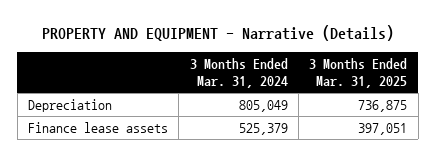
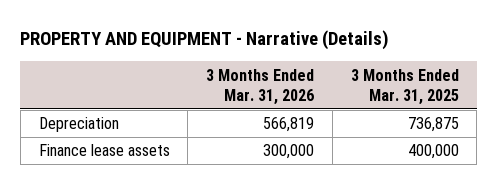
- | 3 Months Ended Mar. 31, 2024 | 3 Months Ended Mar. 31, 2025
+ | 3 Months Ended Mar. 31, 2026 | 3 Months Ended Mar. 31, 2025
- Finance lease assets | 525,379 | 397,051
+ Finance lease assets | 300,000 | 400,000

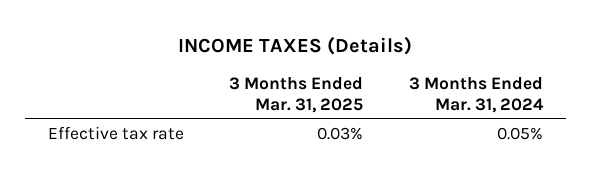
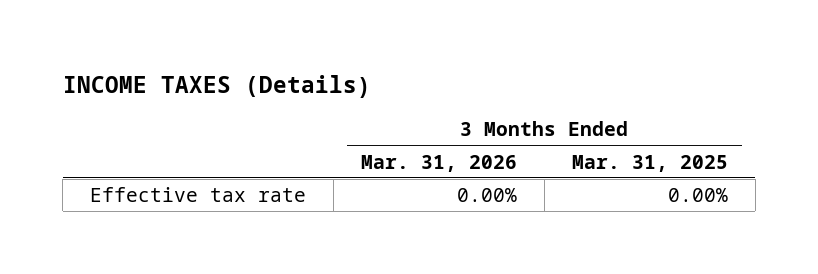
- | 3 Months Ended Mar. 31, 2025 | 3 Months Ended Mar. 31, 2024
+ | 3 Months Ended Mar. 31, 2026 | 3 Months Ended Mar. 31, 2025
- Effective tax rate | 0.03% | 0.05%
+ Effective tax rate | 0.00% | 0.00%

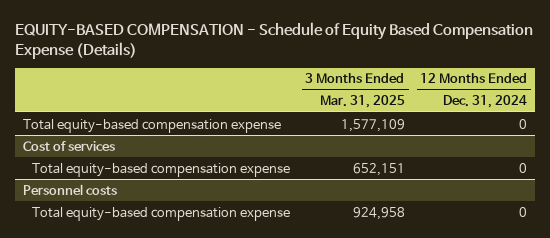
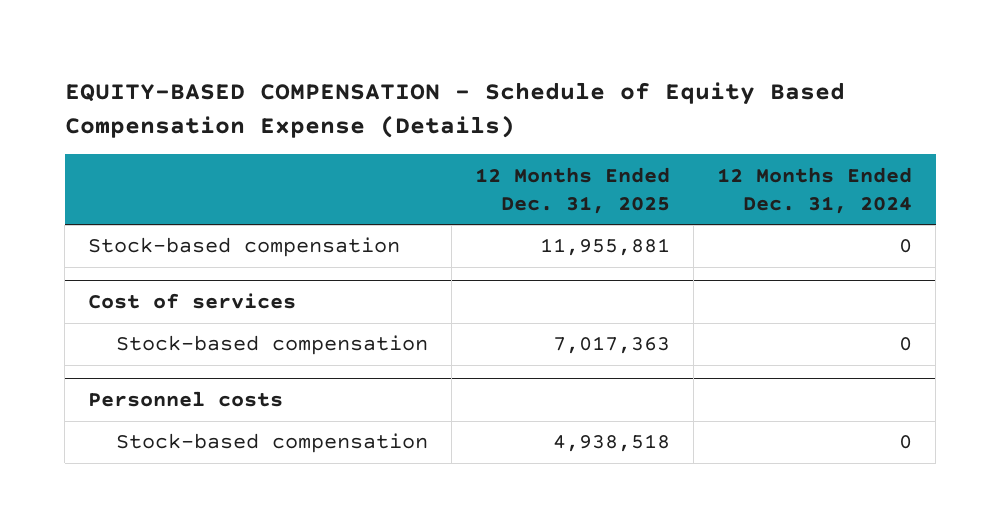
- | 3 Months Ended Mar. 31, 2025 | 12 Months Ended Dec. 31, 2024
+ | 12 Months Ended Dec. 31, 2025 | 12 Months Ended Dec. 31, 2024
- Total equity-based compensation expense | 1,577,109 | 0
+ Stock-based compensation | 11,955,881 | 0
@ Cost of services
- Total equity-based compensation expense | 652,151 | 0
+ Stock-based compensation | 7,017,363 | 0
@ Personnel costs
- Total equity-based compensation expense | 924,958 | 0
+ Stock-based compensation | 4,938,518 | 0

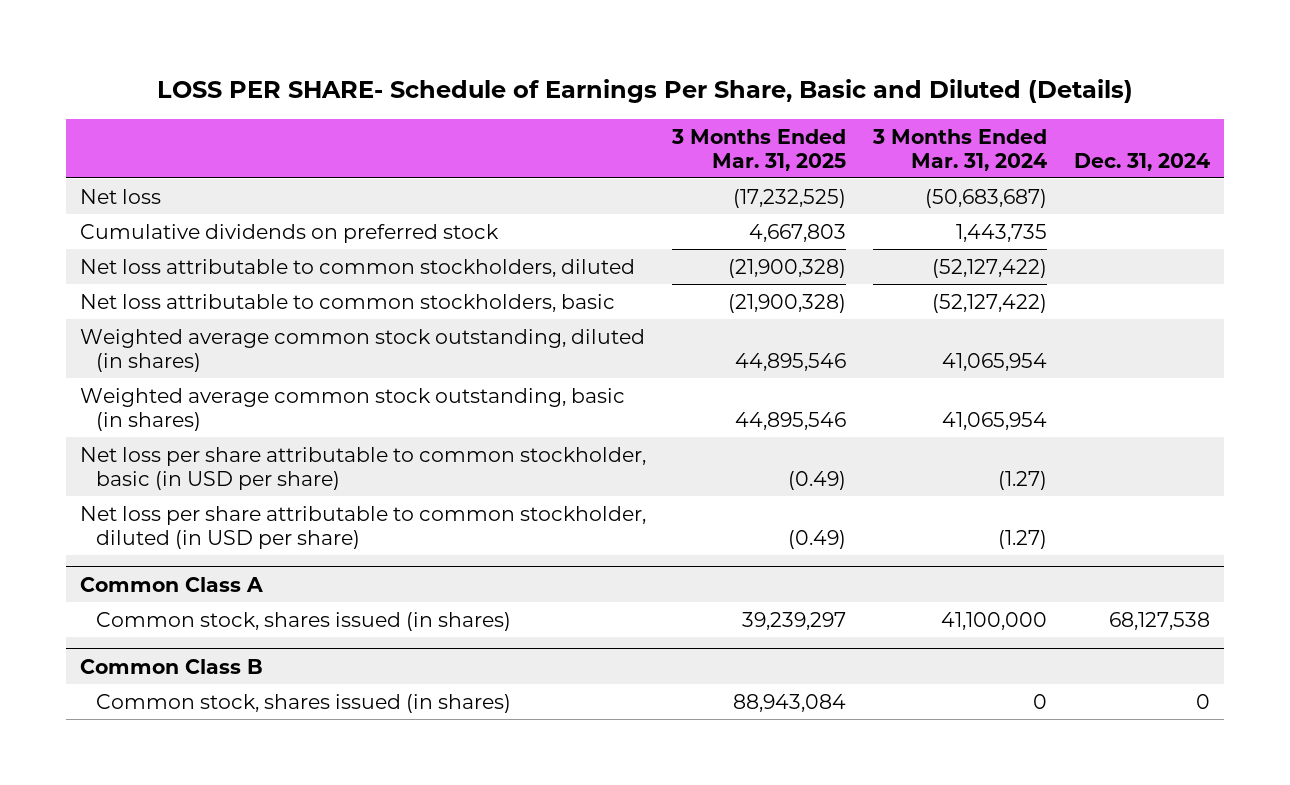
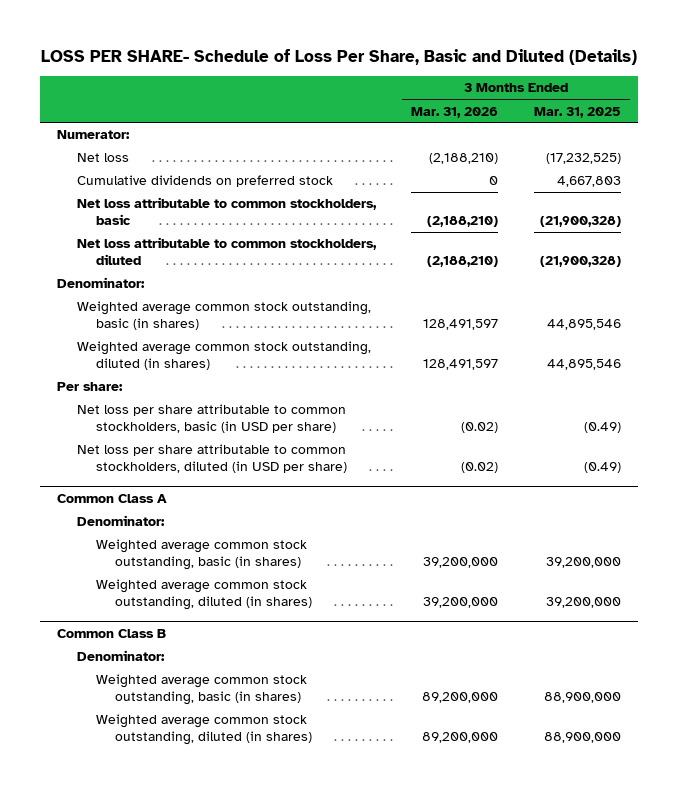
- LOSS PER SHARE- Schedule of Earnings Per Share, Basic and Diluted (Details)
+ LOSS PER SHARE- Schedule of Loss Per Share, Basic and Diluted (Details)
- | 3 Months Ended Mar. 31, 2025 | 3 Months Ended Mar. 31, 2024 | Dec. 31, 2024
+ | 3 Months Ended Mar. 31, 2026 | 3 Months Ended Mar. 31, 2025
+ Numerator:
moved down: Net loss attributable to common stockholders, diluted | (2,188,210) | (21,900,328)
+ Denominator:
- Net loss per share attributable to common stockholder, basic (in USD per share) | (0.49) | (1.27) |
- Net loss per share attributable to common stockholder, diluted (in USD per share) | (0.49) | (1.27) |
moved down: Weighted average common stock outstanding, diluted (in shares) | 128,491,597 | 44,895,546
+ Per share:
+ Net loss per share attributable to common stockholders, basic (in USD per share) | (0.02) | (0.49)
+ Net loss per share attributable to common stockholders, diluted (in USD per share) | (0.02) | (0.49)
@ Common Class A
- Common stock, shares issued (in shares) | 39,239,297 | 41,100,000 | 68,127,538
+ Denominator:
+ Weighted average common stock outstanding, basic (in shares) | 39,200,000 | 39,200,000
+ Weighted average common stock outstanding, diluted (in shares) | 39,200,000 | 39,200,000
@ Common Class B
- Common stock, shares issued (in shares) | 88,943,084 | 0 | 0
+ Denominator:
+ Weighted average common stock outstanding, basic (in shares) | 89,200,000 | 88,900,000
+ Weighted average common stock outstanding, diluted (in shares) | 89,200,000 | 88,900,000

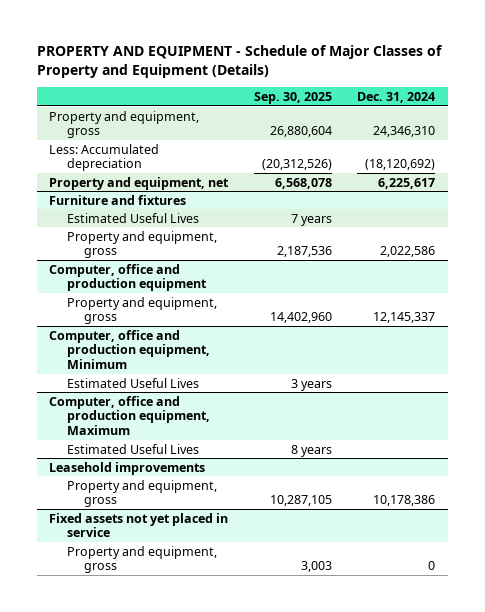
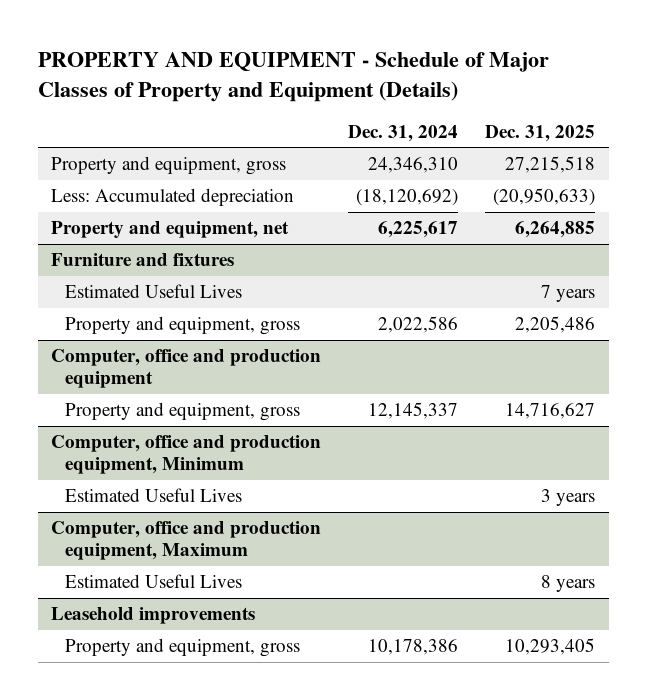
- | Sep. 30, 2025 | Dec. 31, 2024
+ | Dec. 31, 2024 | Dec. 31, 2025
- Fixed assets not yet placed in service
- Property and equipment, gross | 3,003 | 0

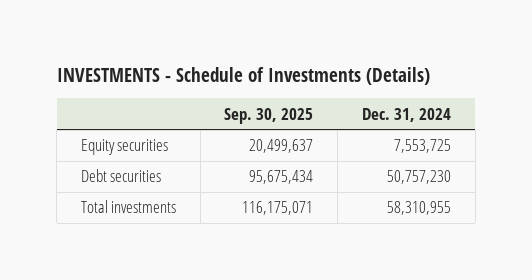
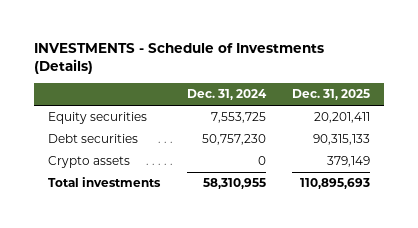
- | Sep. 30, 2025 | Dec. 31, 2024
+ | Dec. 31, 2024 | Dec. 31, 2025
+ Crypto assets | 0 | 379,149

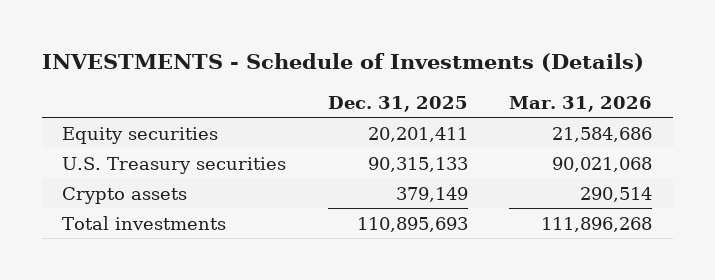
- | Dec. 31, 2024 | Dec. 31, 2025
+ | Dec. 31, 2025 | Mar. 31, 2026
- Debt securities | 50,757,230 | 90,315,133
+ U.S. Treasury securities | 90,315,133 | 90,021,068

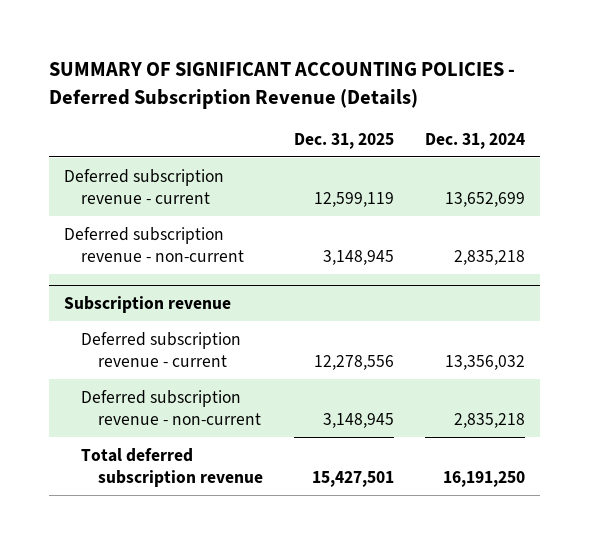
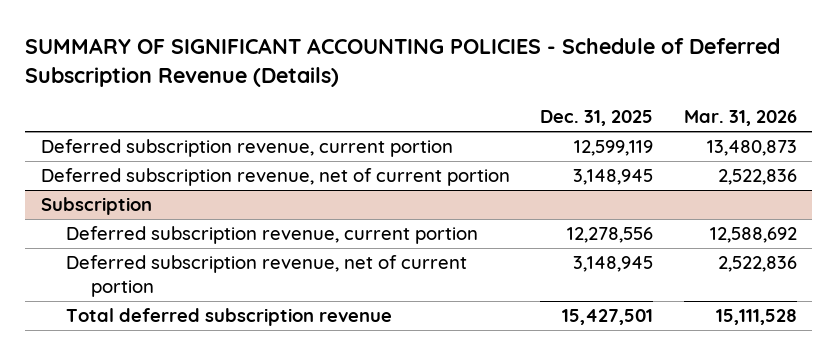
- SUMMARY OF SIGNIFICANT ACCOUNTING POLICIES - Deferred Subscription Revenue (Details)
+ SUMMARY OF SIGNIFICANT ACCOUNTING POLICIES - Schedule of Deferred Subscription Revenue (Details)
- | Dec. 31, 2025 | Dec. 31, 2024
+ | Dec. 31, 2025 | Mar. 31, 2026
- Deferred subscription revenue - current | 12,599,119 | 13,652,699
- Deferred subscription revenue - non-current | 3,148,945 | 2,835,218
- Subscription revenue
- Deferred subscription revenue - current | 12,278,556 | 13,356,032
- Deferred subscription revenue - non-current | 3,148,945 | 2,835,218
+ Deferred subscription revenue, current portion | 12,599,119 | 13,480,873
+ Deferred subscription revenue, net of current portion | 3,148,945 | 2,522,836
+ Subscription
+ Deferred subscription revenue, current portion | 12,278,556 | 12,588,692
+ Deferred subscription revenue, net of current portion | 3,148,945 | 2,522,836

